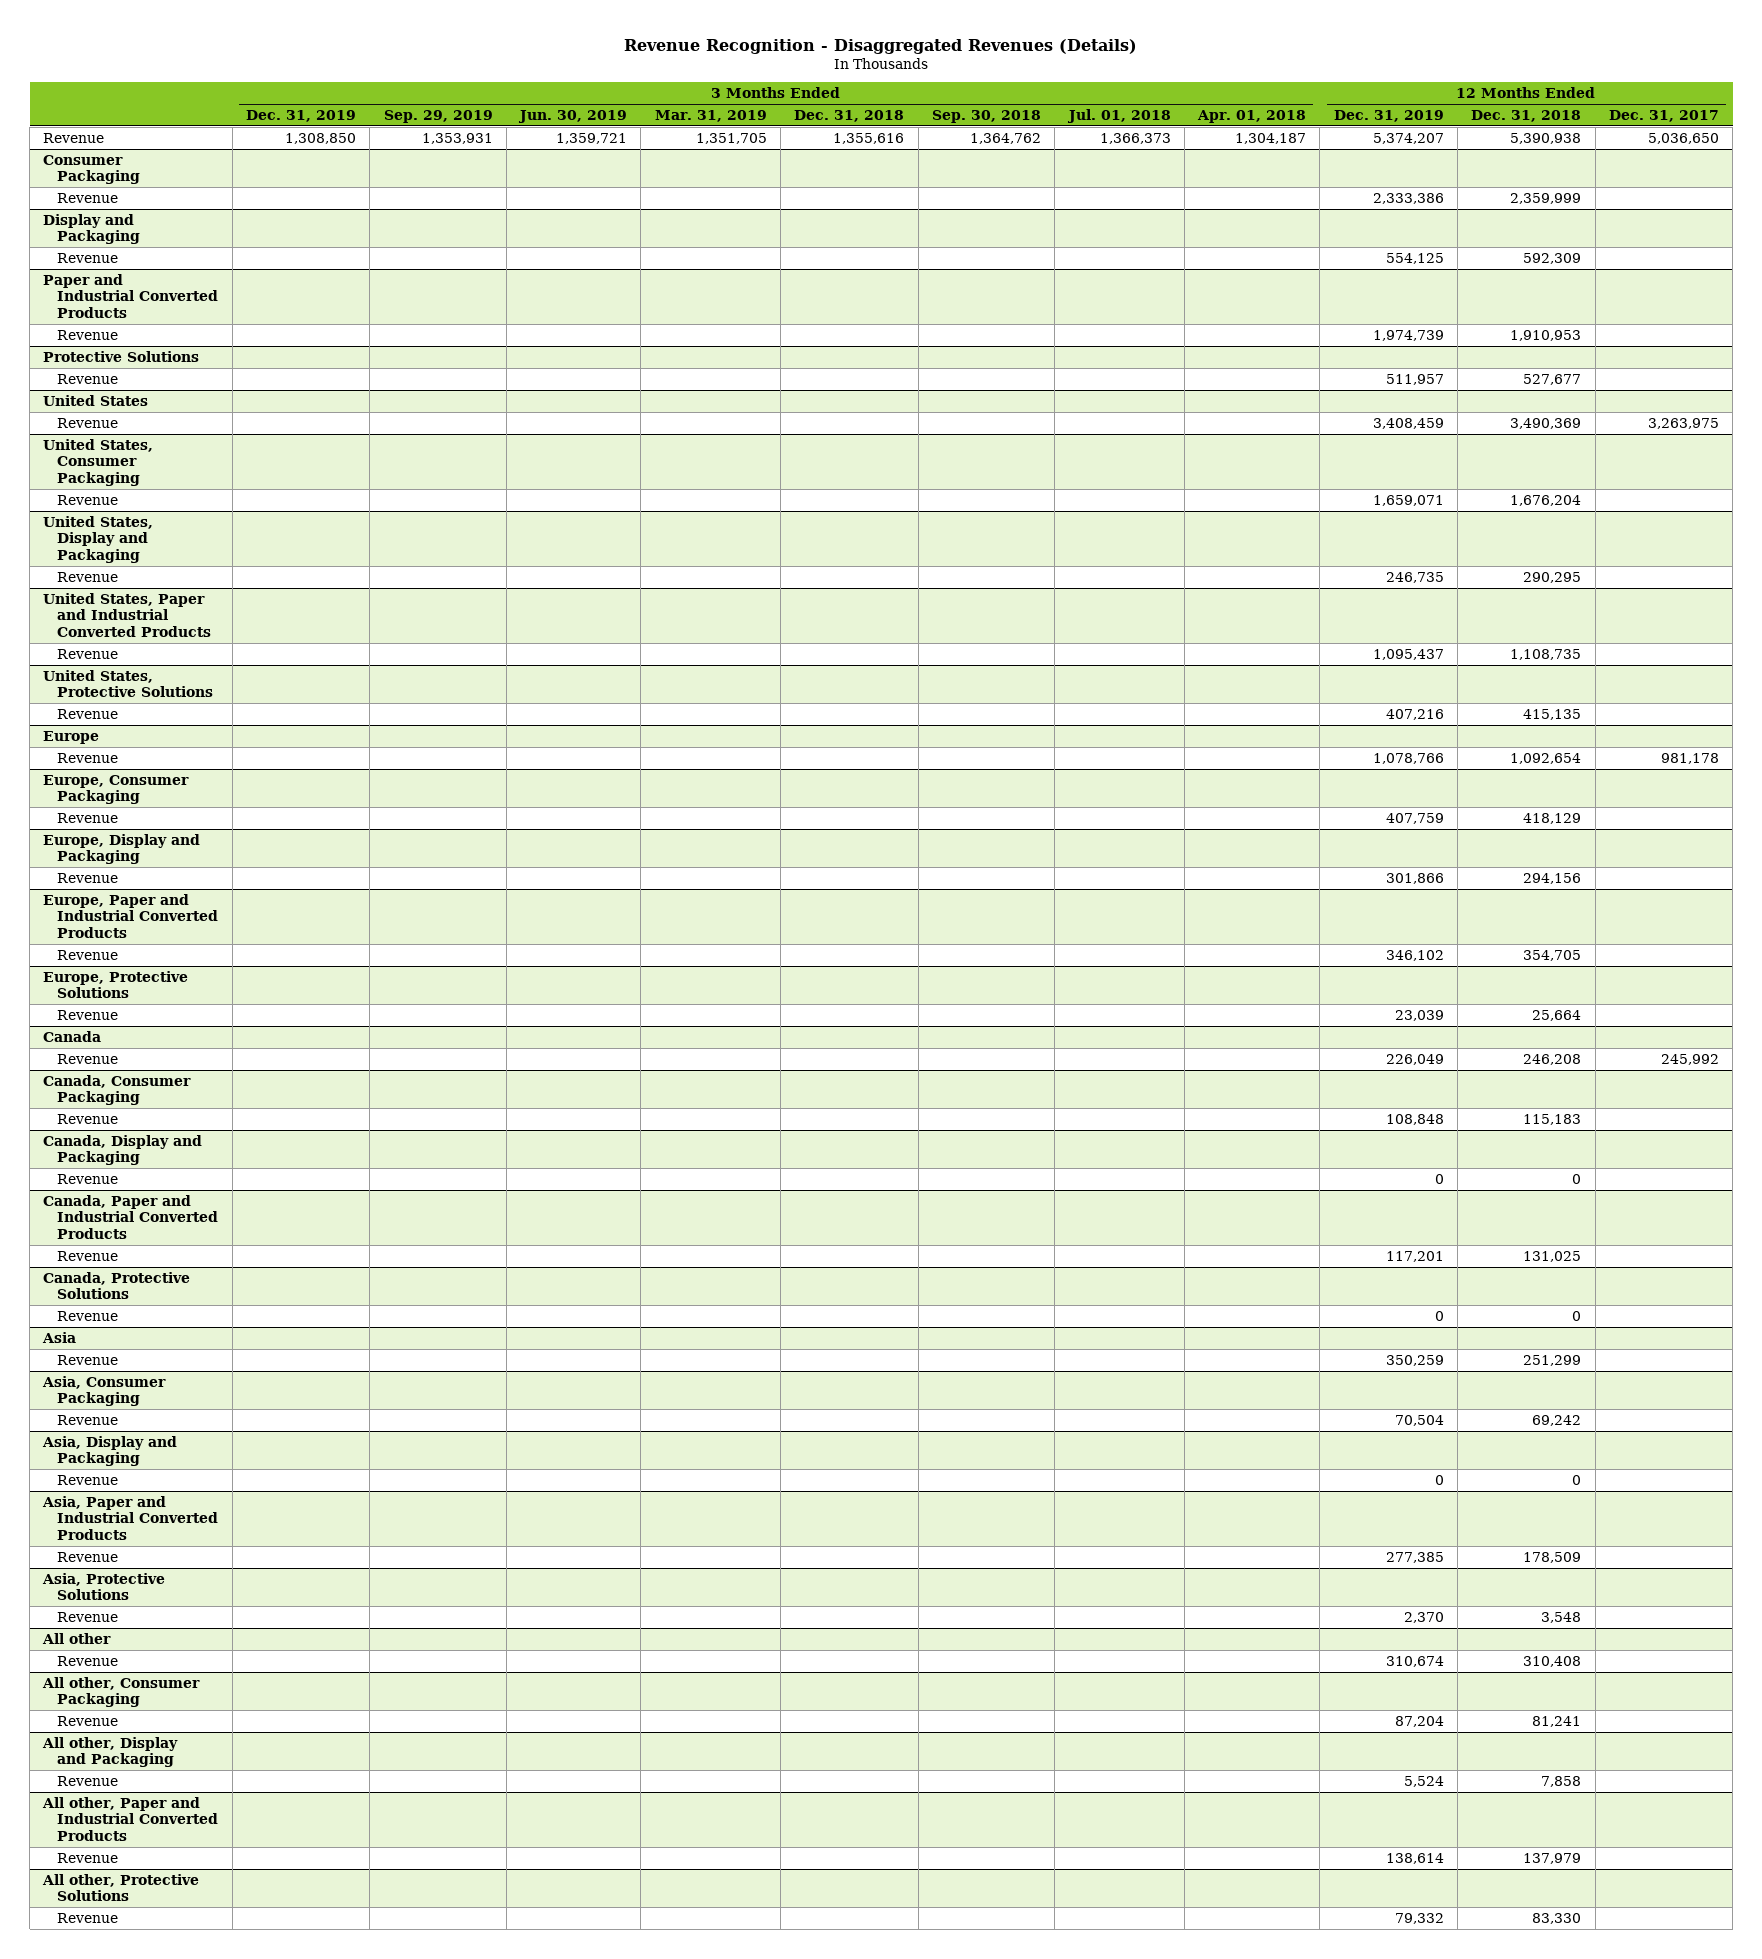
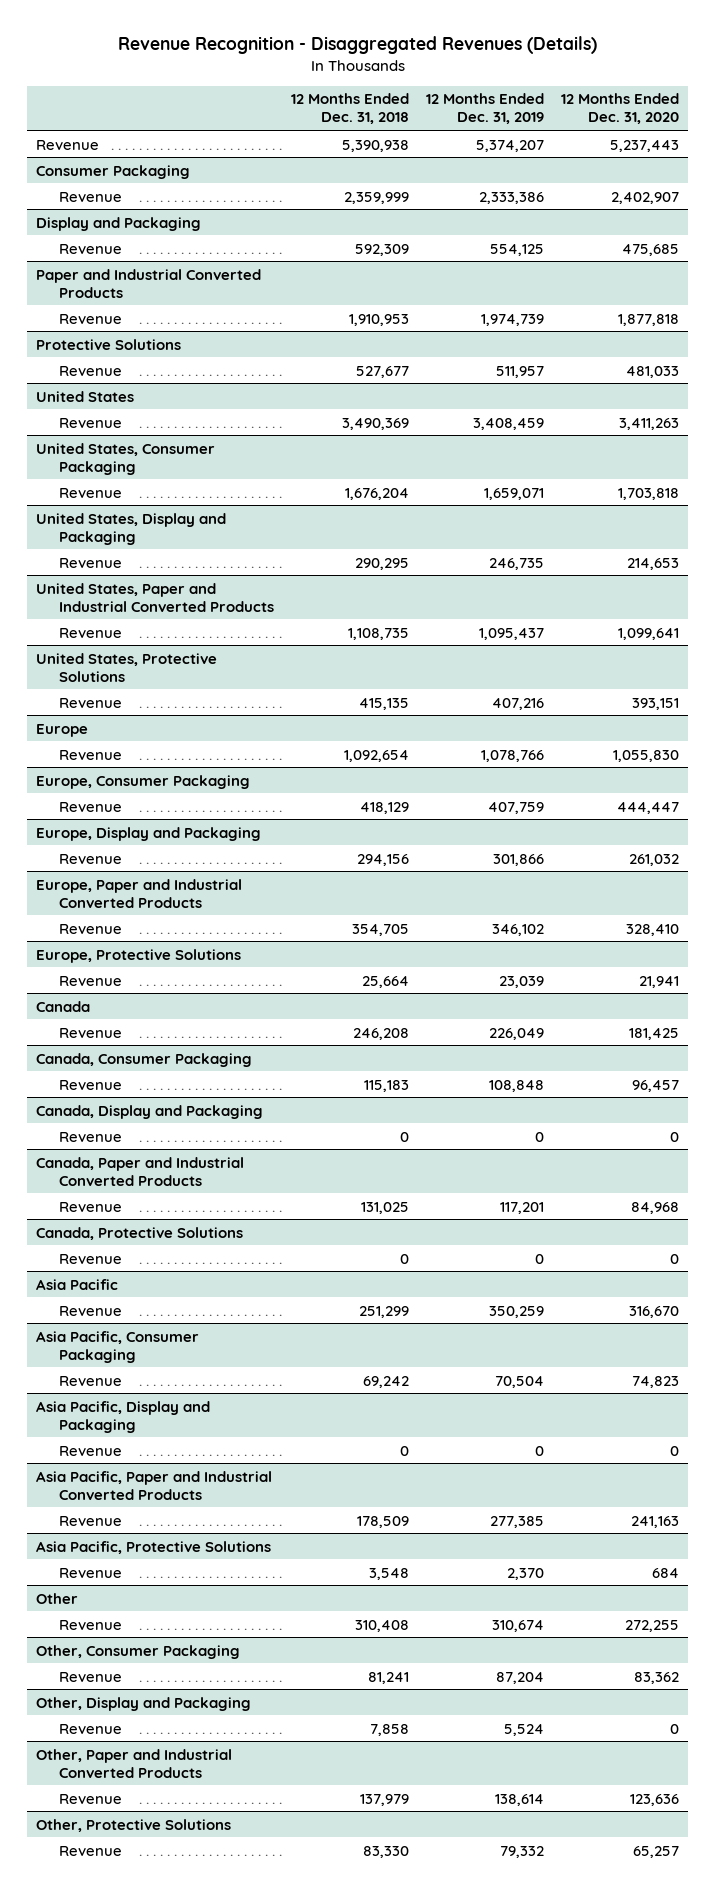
- | 3 Months Ended Dec. 31, 2019 | 3 Months Ended Sep. 29, 2019 | 3 Months Ended Jun. 30, 2019 | 3 Months Ended Mar. 31, 2019 | 3 Months Ended Dec. 31, 2018 | 3 Months Ended Sep. 30, 2018 | 3 Months Ended Jul. 01, 2018 | 3 Months Ended Apr. 01, 2018 | 12 Months Ended Dec. 31, 2019 | 12 Months Ended Dec. 31, 2018 | 12 Months Ended Dec. 31, 2017
+ | 12 Months Ended Dec. 31, 2018 | 12 Months Ended Dec. 31, 2019 | 12 Months Ended Dec. 31, 2020
- Asia
+ Asia Pacific
- Asia, Consumer Packaging
+ Asia Pacific, Consumer Packaging
- Asia, Display and Packaging
+ Asia Pacific, Display and Packaging
- Asia, Paper and Industrial Converted Products
+ Asia Pacific, Paper and Industrial Converted Products
- Asia, Protective Solutions
+ Asia Pacific, Protective Solutions
- All other
+ Other
- All other, Consumer Packaging
+ Other, Consumer Packaging
- All other, Display and Packaging
+ Other, Display and Packaging
- All other, Paper and Industrial Converted Products
+ Other, Paper and Industrial Converted Products
- All other, Protective Solutions
+ Other, Protective Solutions

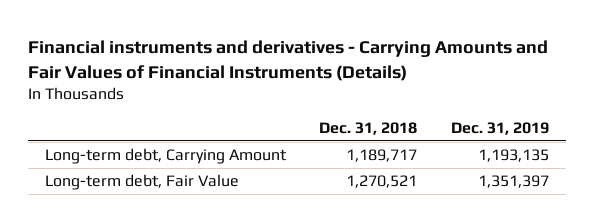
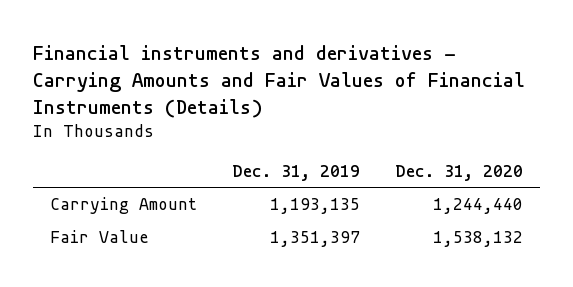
- | Dec. 31, 2018 | Dec. 31, 2019
+ | Dec. 31, 2019 | Dec. 31, 2020
- Long-term debt, Carrying Amount | 1,189,717 | 1,193,135
- Long-term debt, Fair Value | 1,270,521 | 1,351,397
+ Carrying Amount | 1,193,135 | 1,244,440
+ Fair Value | 1,351,397 | 1,538,132

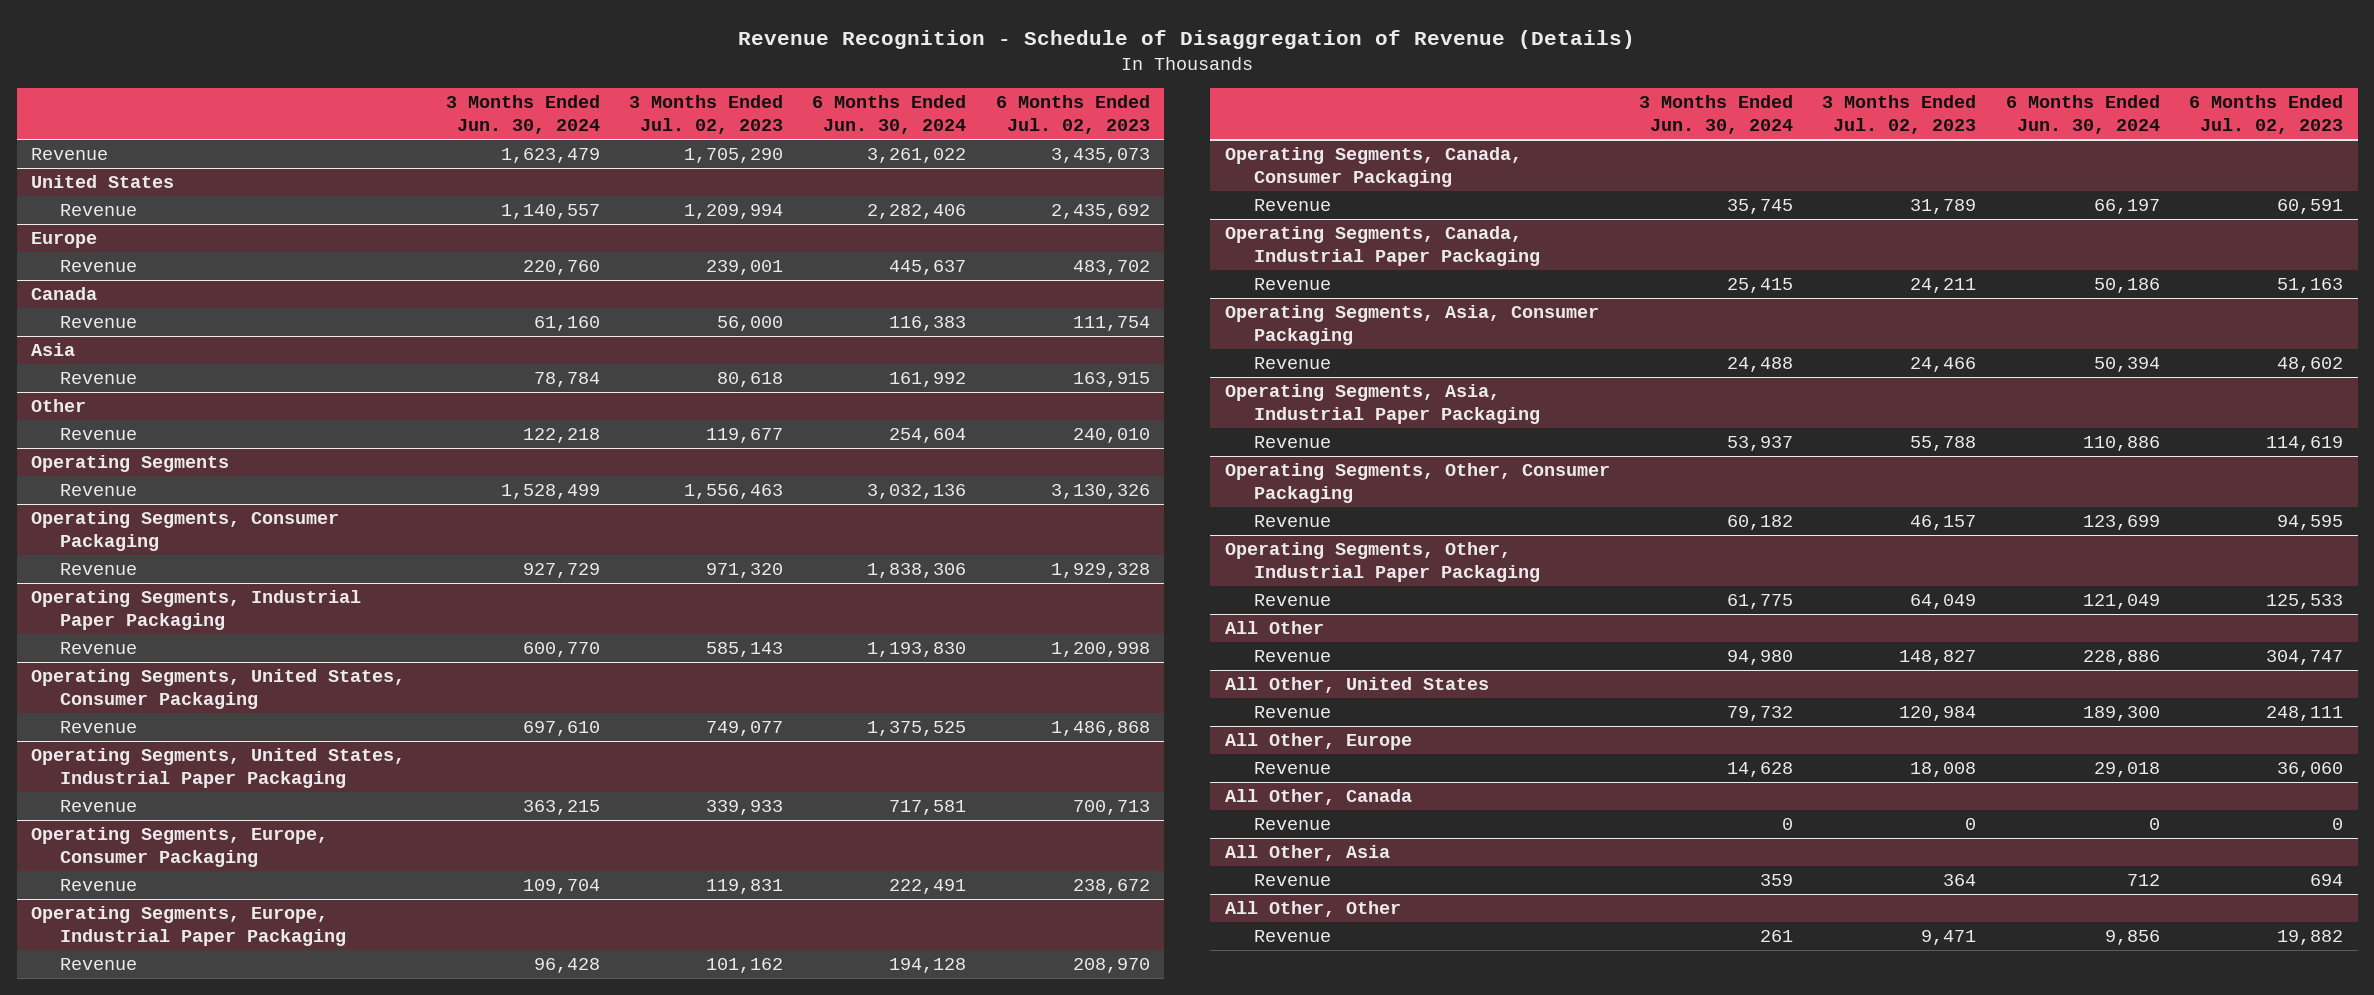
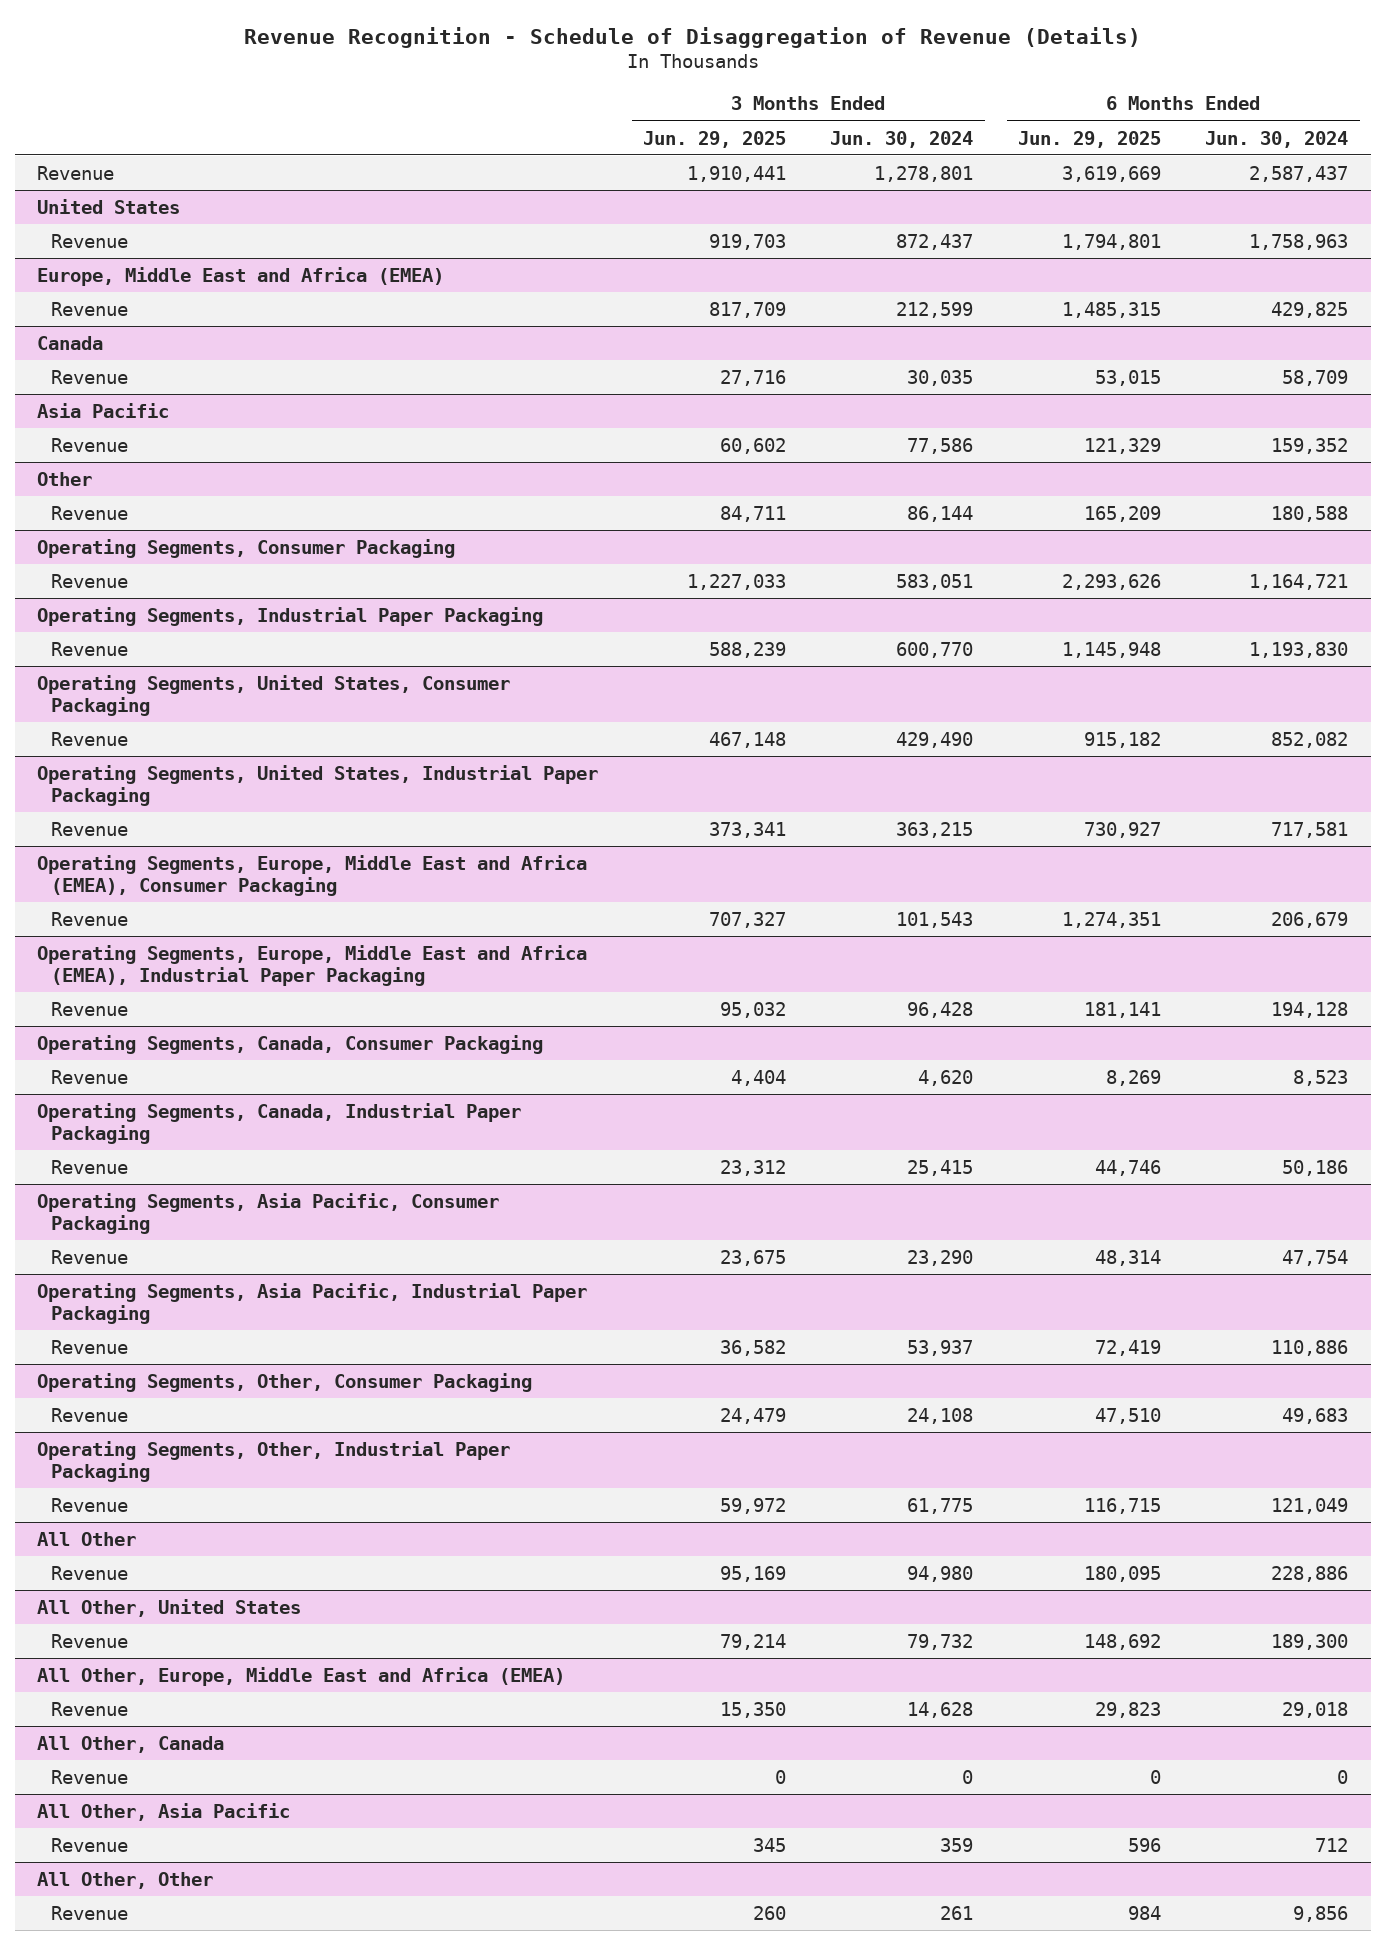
- | 3 Months Ended Jun. 30, 2024 | 3 Months Ended Jul. 02, 2023 | 6 Months Ended Jun. 30, 2024 | 6 Months Ended Jul. 02, 2023
+ | 3 Months Ended Jun. 29, 2025 | 3 Months Ended Jun. 30, 2024 | 6 Months Ended Jun. 29, 2025 | 6 Months Ended Jun. 30, 2024
- Revenue | 1,623,479 | 1,705,290 | 3,261,022 | 3,435,073
+ Revenue | 1,910,441 | 1,278,801 | 3,619,669 | 2,587,437
@ United States
- Revenue | 1,140,557 | 1,209,994 | 2,282,406 | 2,435,692
- Europe
- Revenue | 220,760 | 239,001 | 445,637 | 483,702
@ United States
+ Revenue | 919,703 | 872,437 | 1,794,801 | 1,758,963
+ Europe, Middle East and Africa (EMEA)
+ Revenue | 817,709 | 212,599 | 1,485,315 | 429,825
@ Canada
- Revenue | 61,160 | 56,000 | 116,383 | 111,754
- Asia
- Revenue | 78,784 | 80,618 | 161,992 | 163,915
@ Canada
+ Revenue | 27,716 | 30,035 | 53,015 | 58,709
+ Asia Pacific
+ Revenue | 60,602 | 77,586 | 121,329 | 159,352
@ Other
- Revenue | 122,218 | 119,677 | 254,604 | 240,010
- Operating Segments
- Revenue | 1,528,499 | 1,556,463 | 3,032,136 | 3,130,326
@ Other
+ Revenue | 84,711 | 86,144 | 165,209 | 180,588
@ Operating Segments, Consumer Packaging
- Revenue | 927,729 | 971,320 | 1,838,306 | 1,929,328
+ Revenue | 1,227,033 | 583,051 | 2,293,626 | 1,164,721
@ Operating Segments, United States, Consumer Packaging
- Revenue | 697,610 | 749,077 | 1,375,525 | 1,486,868
+ Revenue | 467,148 | 429,490 | 915,182 | 852,082
- Operating Segments, Europe, Consumer Packaging
- Revenue | 109,704 | 119,831 | 222,491 | 238,672
- Operating Segments, Europe, Industrial Paper Packaging
+ Operating Segments, Europe, Middle East and Africa (EMEA), Consumer Packaging
+ Revenue | 707,327 | 101,543 | 1,274,351 | 206,679
+ Operating Segments, Europe, Middle East and Africa (EMEA), Industrial Paper Packaging
@ Operating Segments, Canada, Consumer Packaging
- Revenue | 35,745 | 31,789 | 66,197 | 60,591
+ Revenue | 4,404 | 4,620 | 8,269 | 8,523
- Operating Segments, Asia, Consumer Packaging
- Revenue | 24,488 | 24,466 | 50,394 | 48,602
- Operating Segments, Asia, Industrial Paper Packaging
+ Operating Segments, Asia Pacific, Consumer Packaging
+ Revenue | 23,675 | 23,290 | 48,314 | 47,754
+ Operating Segments, Asia Pacific, Industrial Paper Packaging
@ Operating Segments, Other, Consumer Packaging
- Revenue | 60,182 | 46,157 | 123,699 | 94,595
+ Revenue | 24,479 | 24,108 | 47,510 | 49,683
- All Other, Europe
+ All Other, Europe, Middle East and Africa (EMEA)
- All Other, Asia
+ All Other, Asia Pacific

